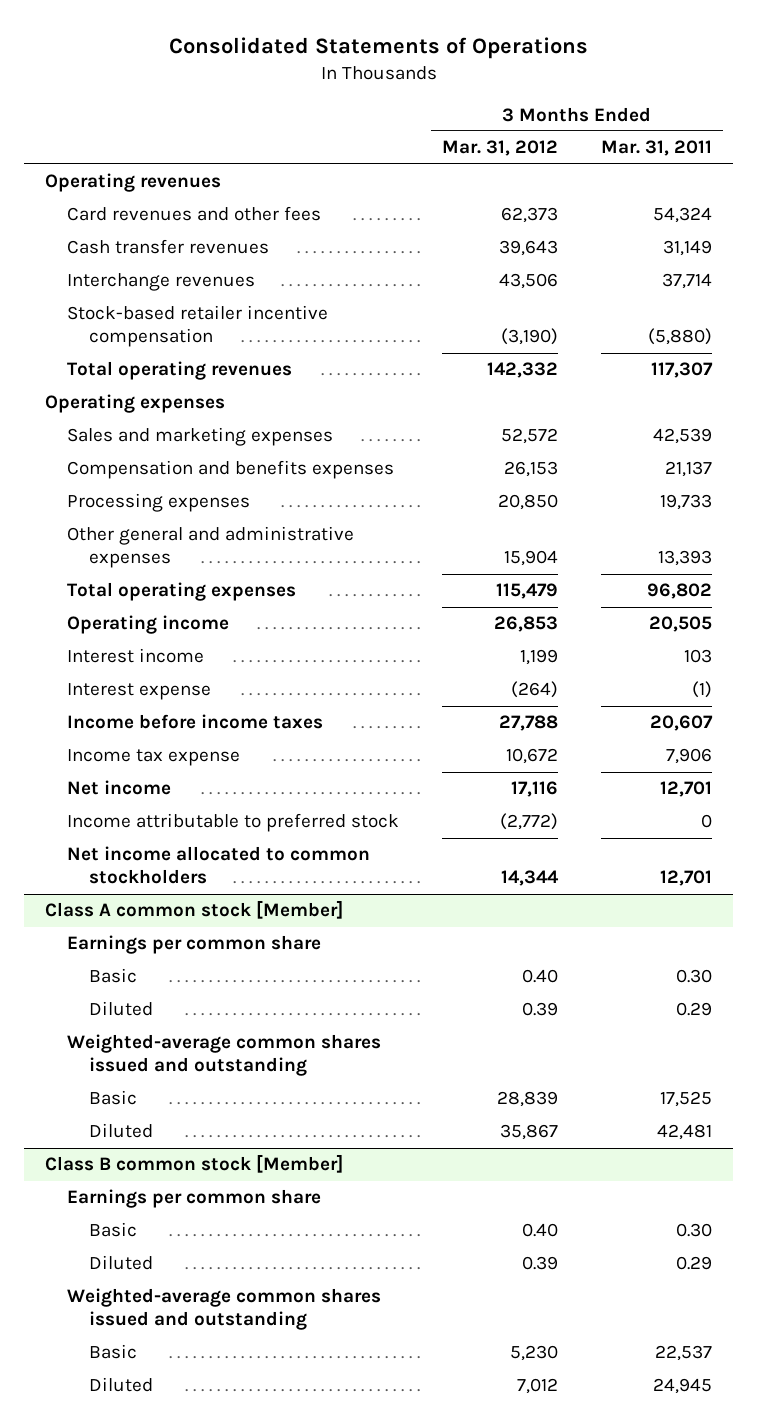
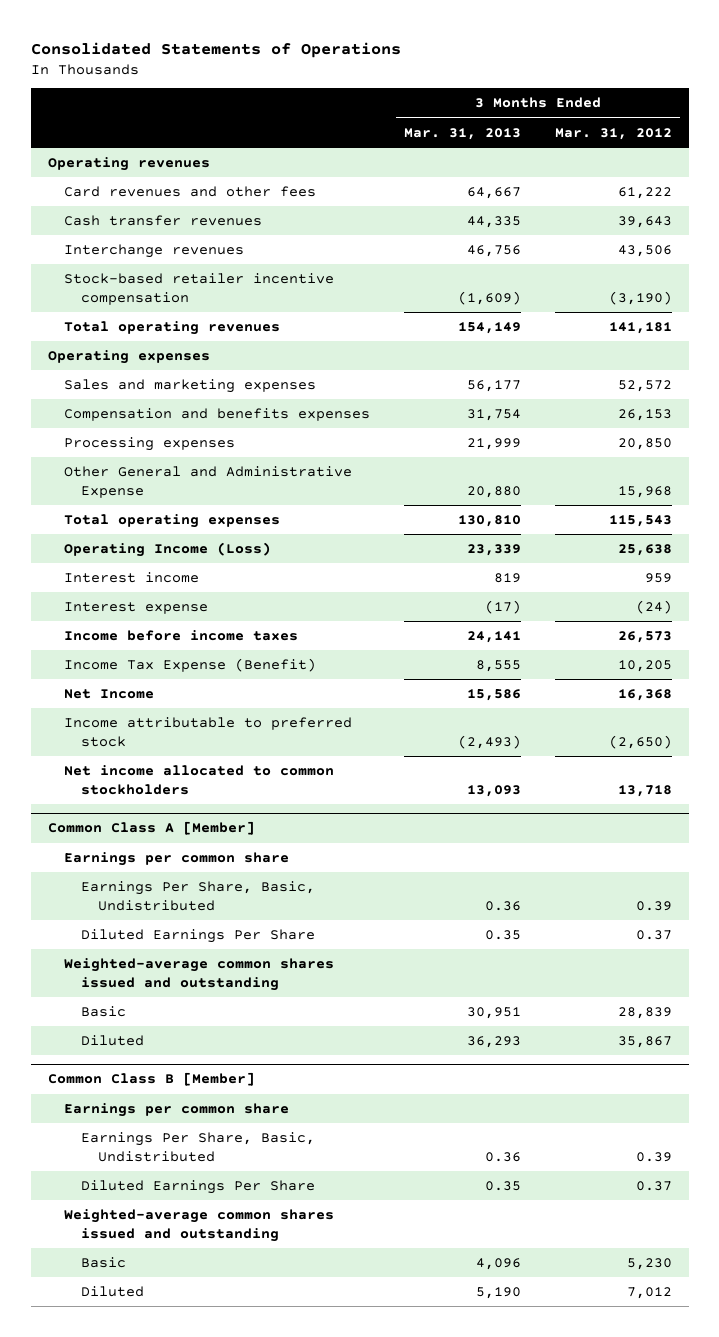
- | 3 Months Ended Mar. 31, 2012 | 3 Months Ended Mar. 31, 2011
+ | 3 Months Ended Mar. 31, 2013 | 3 Months Ended Mar. 31, 2012
- Card revenues and other fees | 62,373 | 54,324
+ Card revenues and other fees | 64,667 | 61,222
- Total operating revenues | 142,332 | 117,307
+ Total operating revenues | 154,149 | 141,181
- Other general and administrative expenses | 15,904 | 13,393
- Total operating expenses | 115,479 | 96,802
- Operating income | 26,853 | 20,505
- Interest income | 1,199 | 103
- Interest expense | (264) | (1)
- Income before income taxes | 27,788 | 20,607
- Income tax expense | 10,672 | 7,906
- Net income | 17,116 | 12,701
- Income attributable to preferred stock | (2,772) | 0
- Net income allocated to common stockholders | 14,344 | 12,701
- Class A common stock [Member]
+ Other General and Administrative Expense | 20,880 | 15,968
+ Total operating expenses | 130,810 | 115,543
+ Operating Income (Loss) | 23,339 | 25,638
+ Interest income | 819 | 959
+ Interest expense | (17) | (24)
+ Income before income taxes | 24,141 | 26,573
+ Income Tax Expense (Benefit) | 8,555 | 10,205
+ Net Income | 15,586 | 16,368
+ Income attributable to preferred stock | (2,493) | (2,650)
+ Net income allocated to common stockholders | 13,093 | 13,718
+ Common Class A [Member]
- Basic | 0.40 | 0.30
- Diluted | 0.39 | 0.29
+ Earnings Per Share, Basic, Undistributed | 0.36 | 0.39
+ Diluted Earnings Per Share | 0.35 | 0.37
- Class B common stock [Member]
+ Common Class B [Member]
- Basic | 0.40 | 0.30
- Diluted | 0.39 | 0.29
+ Earnings Per Share, Basic, Undistributed | 0.36 | 0.39
+ Diluted Earnings Per Share | 0.35 | 0.37

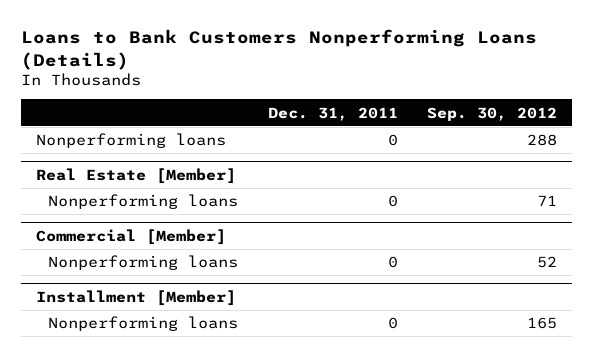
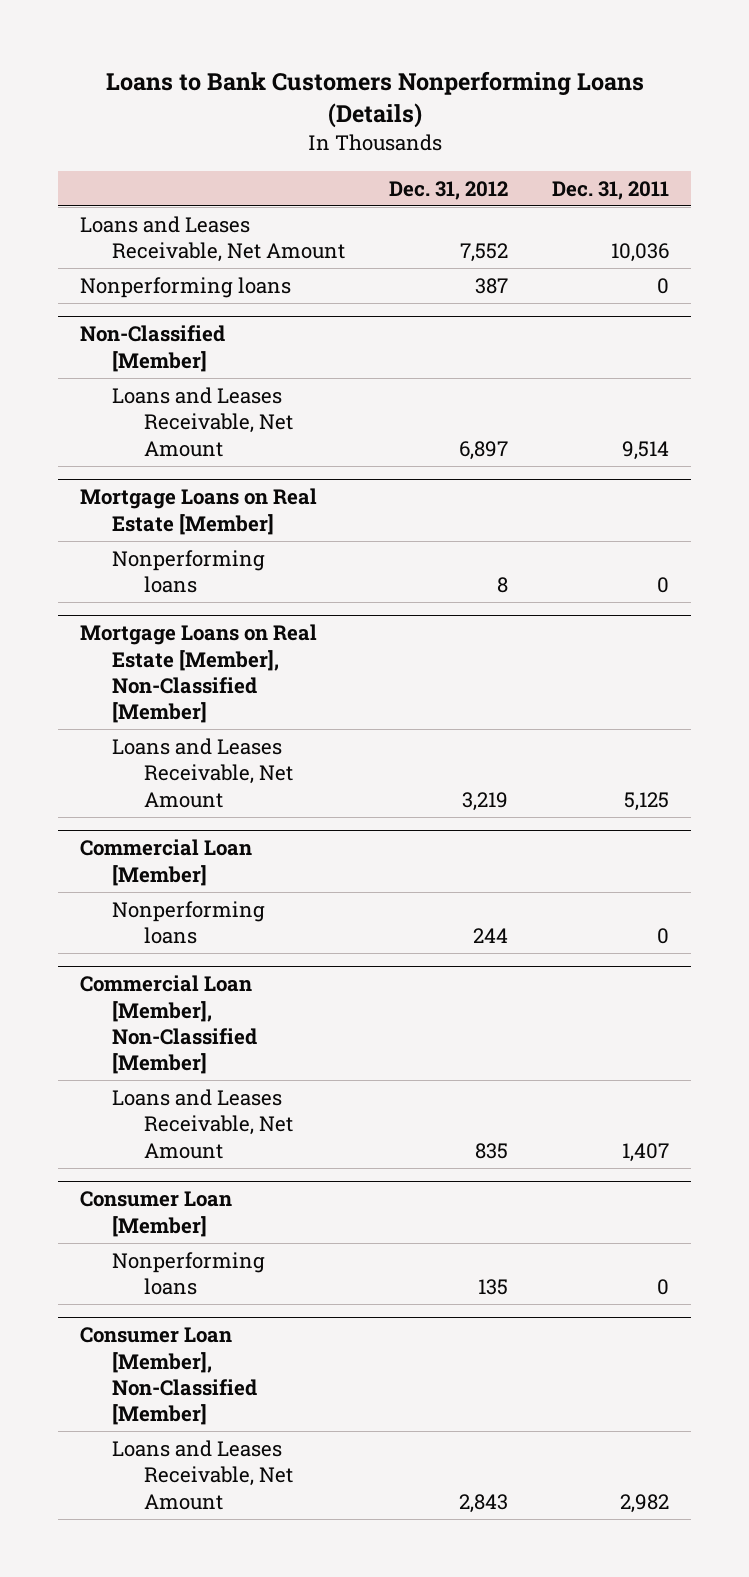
- | Dec. 31, 2011 | Sep. 30, 2012
+ | Dec. 31, 2012 | Dec. 31, 2011
+ Loans and Leases Receivable, Net Amount | 7,552 | 10,036
- Real Estate [Member]
+ Non-Classified [Member]
+ Loans and Leases Receivable, Net Amount | 6,897 | 9,514
+ Mortgage Loans on Real Estate [Member]
- Commercial [Member]
+ Mortgage Loans on Real Estate [Member], Non-Classified [Member]
+ Loans and Leases Receivable, Net Amount | 3,219 | 5,125
+ Commercial Loan [Member]
- Installment [Member]
+ Commercial Loan [Member], Non-Classified [Member]
+ Loans and Leases Receivable, Net Amount | 835 | 1,407
+ Consumer Loan [Member]
+ Consumer Loan [Member], Non-Classified [Member]
+ Loans and Leases Receivable, Net Amount | 2,843 | 2,982

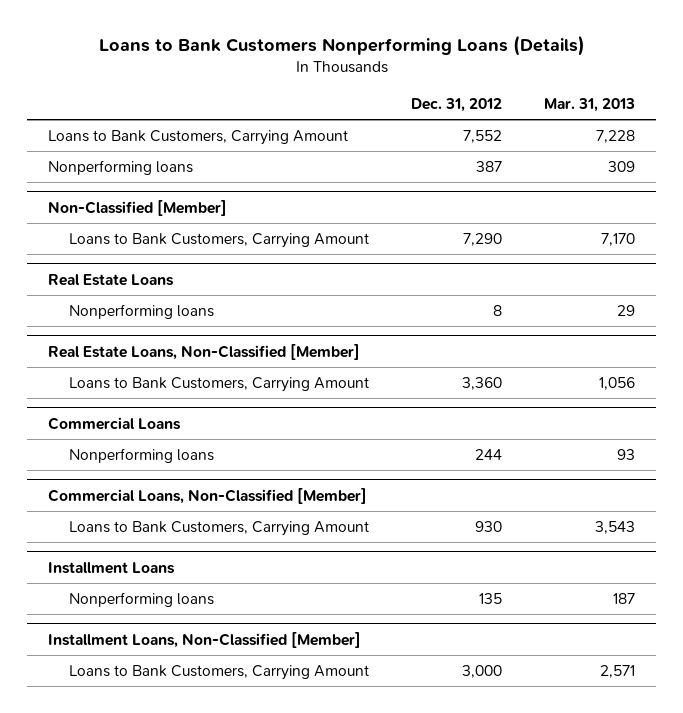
- | Dec. 31, 2012 | Dec. 31, 2011
+ | Dec. 31, 2012 | Mar. 31, 2013
- Loans and Leases Receivable, Net Amount | 7,552 | 10,036
+ Loans to Bank Customers, Carrying Amount | 7,552 | 7,228
@ Non-Classified [Member]
- Loans and Leases Receivable, Net Amount | 6,897 | 9,514
- Mortgage Loans on Real Estate [Member]
@ Non-Classified [Member]
+ Loans to Bank Customers, Carrying Amount | 7,290 | 7,170
+ Real Estate Loans
- Mortgage Loans on Real Estate [Member], Non-Classified [Member]
- Loans and Leases Receivable, Net Amount | 3,219 | 5,125
- Commercial Loan [Member]
+ Real Estate Loans, Non-Classified [Member]
+ Loans to Bank Customers, Carrying Amount | 3,360 | 1,056
+ Commercial Loans
- Commercial Loan [Member], Non-Classified [Member]
- Loans and Leases Receivable, Net Amount | 835 | 1,407
- Consumer Loan [Member]
+ Commercial Loans, Non-Classified [Member]
+ Loans to Bank Customers, Carrying Amount | 930 | 3,543
+ Installment Loans
- Consumer Loan [Member], Non-Classified [Member]
- Loans and Leases Receivable, Net Amount | 2,843 | 2,982
+ Installment Loans, Non-Classified [Member]
+ Loans to Bank Customers, Carrying Amount | 3,000 | 2,571

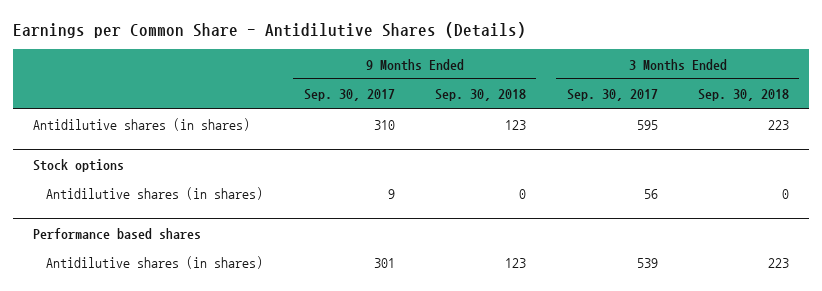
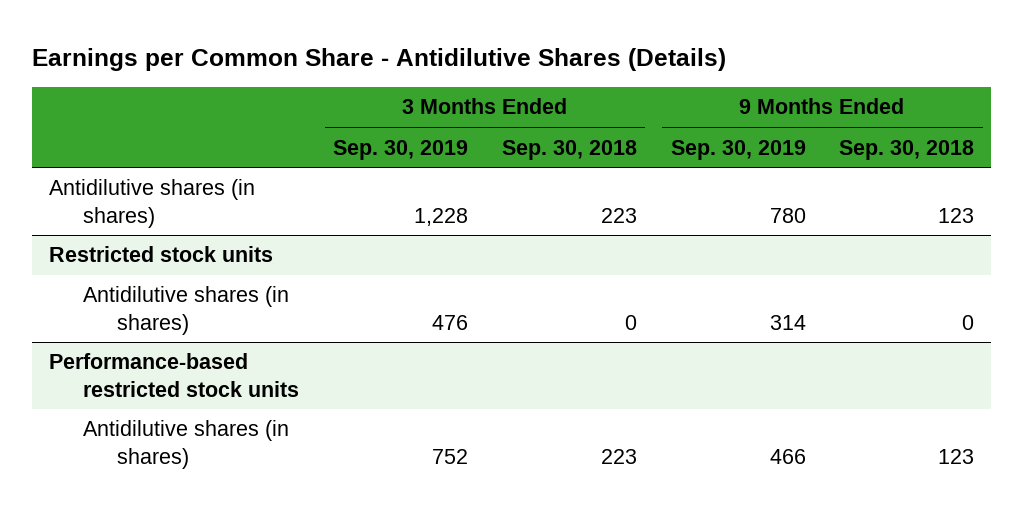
- | 9 Months Ended Sep. 30, 2017 | 9 Months Ended Sep. 30, 2018 | 3 Months Ended Sep. 30, 2017 | 3 Months Ended Sep. 30, 2018
+ | 3 Months Ended Sep. 30, 2019 | 3 Months Ended Sep. 30, 2018 | 9 Months Ended Sep. 30, 2019 | 9 Months Ended Sep. 30, 2018
- Stock options
+ Restricted stock units
- Performance based shares
+ Performance-based restricted stock units

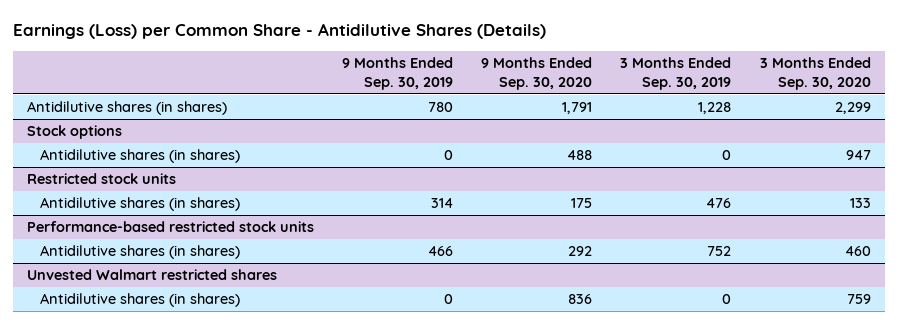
- Earnings per Common Share - Antidilutive Shares (Details)
+ Earnings (Loss) per Common Share - Antidilutive Shares (Details)
- | 3 Months Ended Sep. 30, 2019 | 3 Months Ended Sep. 30, 2018 | 9 Months Ended Sep. 30, 2019 | 9 Months Ended Sep. 30, 2018
+ | 9 Months Ended Sep. 30, 2019 | 9 Months Ended Sep. 30, 2020 | 3 Months Ended Sep. 30, 2019 | 3 Months Ended Sep. 30, 2020
+ Stock options
+ Antidilutive shares (in shares) | 0 | 488 | 0 | 947
+ Unvested Walmart restricted shares
+ Antidilutive shares (in shares) | 0 | 836 | 0 | 759

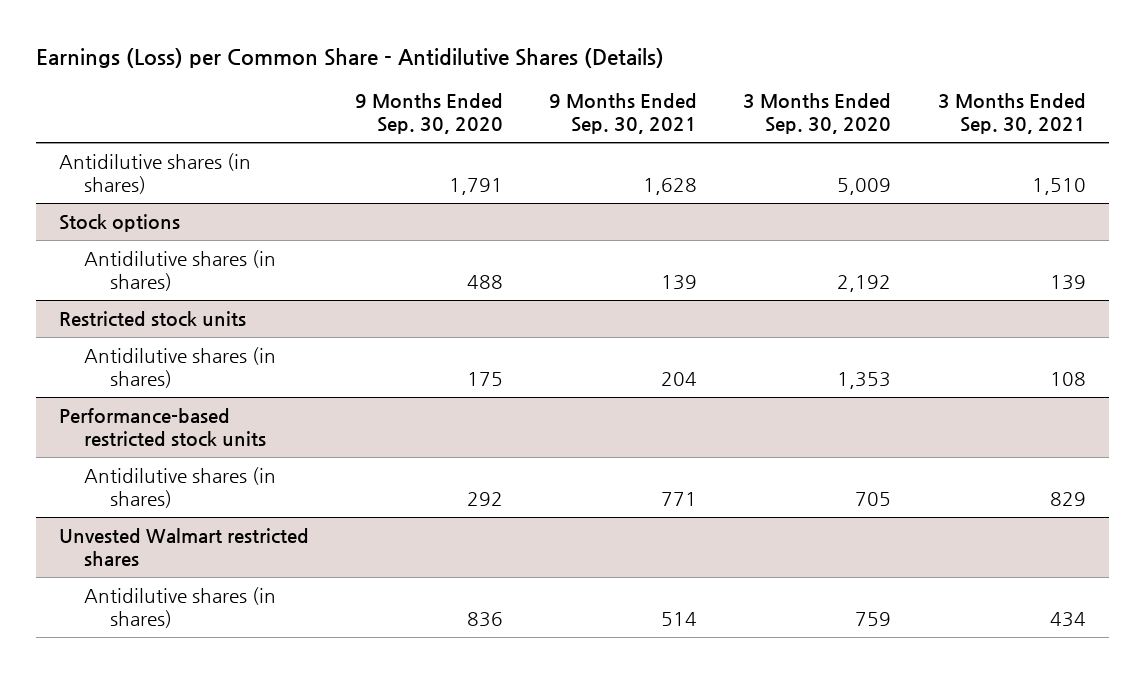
- | 9 Months Ended Sep. 30, 2019 | 9 Months Ended Sep. 30, 2020 | 3 Months Ended Sep. 30, 2019 | 3 Months Ended Sep. 30, 2020
+ | 9 Months Ended Sep. 30, 2020 | 9 Months Ended Sep. 30, 2021 | 3 Months Ended Sep. 30, 2020 | 3 Months Ended Sep. 30, 2021
- Antidilutive shares (in shares) | 780 | 1,791 | 1,228 | 2,299
+ Antidilutive shares (in shares) | 1,791 | 1,628 | 5,009 | 1,510
@ Stock options
- Antidilutive shares (in shares) | 0 | 488 | 0 | 947
+ Antidilutive shares (in shares) | 488 | 139 | 2,192 | 139
@ Restricted stock units
- Antidilutive shares (in shares) | 314 | 175 | 476 | 133
+ Antidilutive shares (in shares) | 175 | 204 | 1,353 | 108
@ Performance-based restricted stock units
- Antidilutive shares (in shares) | 466 | 292 | 752 | 460
+ Antidilutive shares (in shares) | 292 | 771 | 705 | 829

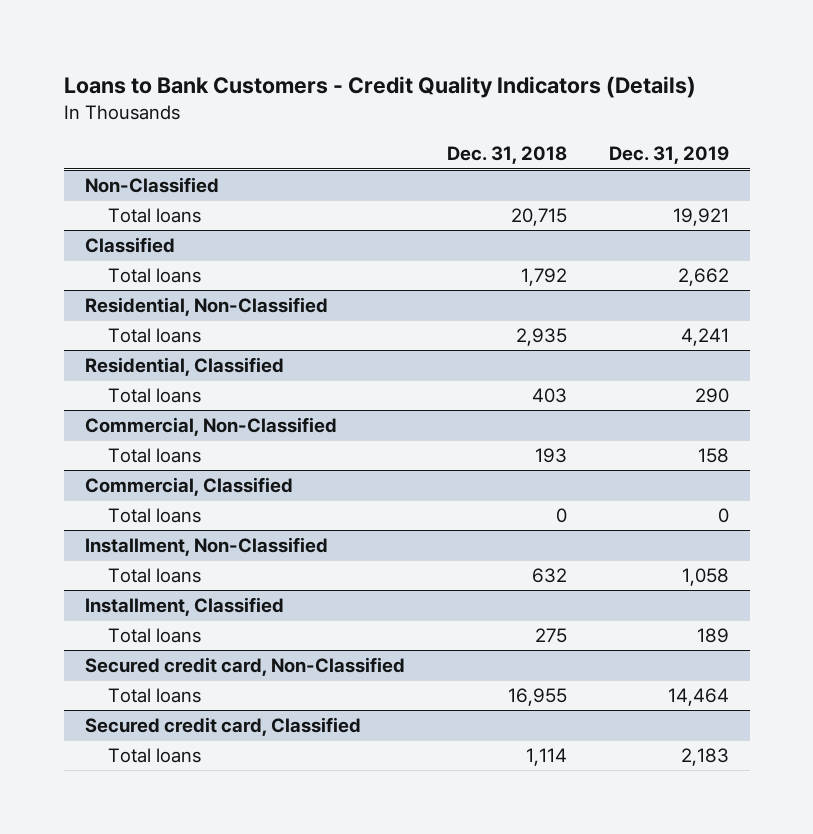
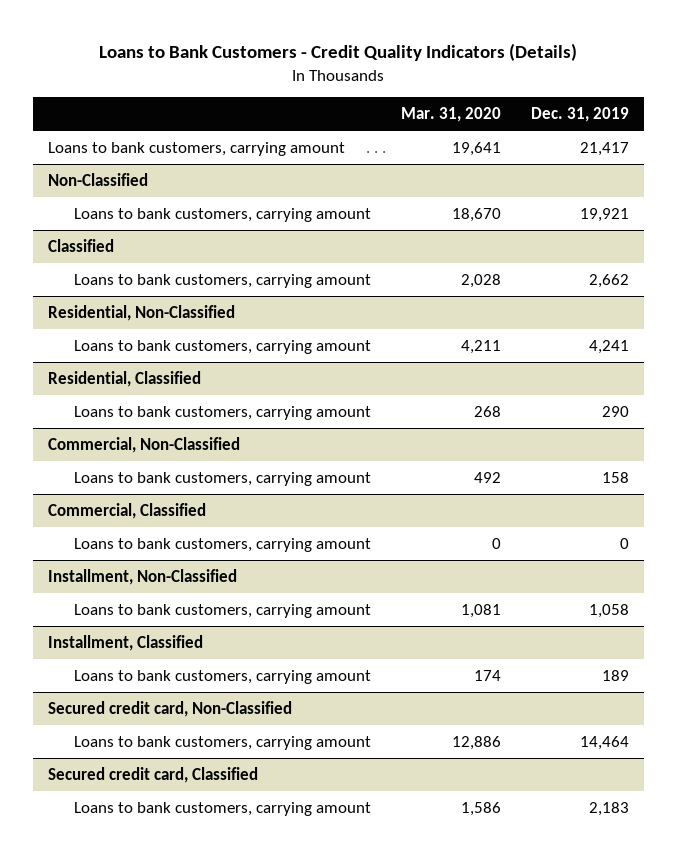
- | Dec. 31, 2018 | Dec. 31, 2019
+ | Mar. 31, 2020 | Dec. 31, 2019
+ Loans to bank customers, carrying amount | 19,641 | 21,417
@ Non-Classified
- Total loans | 20,715 | 19,921
+ Loans to bank customers, carrying amount | 18,670 | 19,921
@ Classified
- Total loans | 1,792 | 2,662
+ Loans to bank customers, carrying amount | 2,028 | 2,662
@ Residential, Non-Classified
- Total loans | 2,935 | 4,241
+ Loans to bank customers, carrying amount | 4,211 | 4,241
@ Residential, Classified
- Total loans | 403 | 290
+ Loans to bank customers, carrying amount | 268 | 290
@ Commercial, Non-Classified
- Total loans | 193 | 158
+ Loans to bank customers, carrying amount | 492 | 158
@ Commercial, Classified
- Total loans | 0 | 0
+ Loans to bank customers, carrying amount | 0 | 0
@ Installment, Non-Classified
- Total loans | 632 | 1,058
+ Loans to bank customers, carrying amount | 1,081 | 1,058
@ Installment, Classified
- Total loans | 275 | 189
+ Loans to bank customers, carrying amount | 174 | 189
@ Secured credit card, Non-Classified
- Total loans | 16,955 | 14,464
+ Loans to bank customers, carrying amount | 12,886 | 14,464
@ Secured credit card, Classified
- Total loans | 1,114 | 2,183
+ Loans to bank customers, carrying amount | 1,586 | 2,183

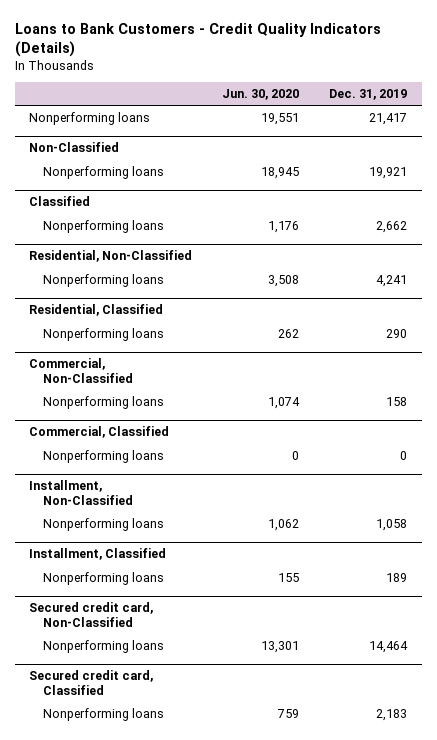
- | Mar. 31, 2020 | Dec. 31, 2019
+ | Jun. 30, 2020 | Dec. 31, 2019
- Loans to bank customers, carrying amount | 19,641 | 21,417
+ Nonperforming loans | 19,551 | 21,417
@ Non-Classified
- Loans to bank customers, carrying amount | 18,670 | 19,921
+ Nonperforming loans | 18,945 | 19,921
@ Classified
- Loans to bank customers, carrying amount | 2,028 | 2,662
+ Nonperforming loans | 1,176 | 2,662
@ Residential, Non-Classified
- Loans to bank customers, carrying amount | 4,211 | 4,241
+ Nonperforming loans | 3,508 | 4,241
@ Residential, Classified
- Loans to bank customers, carrying amount | 268 | 290
+ Nonperforming loans | 262 | 290
@ Commercial, Non-Classified
- Loans to bank customers, carrying amount | 492 | 158
+ Nonperforming loans | 1,074 | 158
@ Commercial, Classified
- Loans to bank customers, carrying amount | 0 | 0
+ Nonperforming loans | 0 | 0
@ Installment, Non-Classified
- Loans to bank customers, carrying amount | 1,081 | 1,058
+ Nonperforming loans | 1,062 | 1,058
@ Installment, Classified
- Loans to bank customers, carrying amount | 174 | 189
+ Nonperforming loans | 155 | 189
@ Secured credit card, Non-Classified
- Loans to bank customers, carrying amount | 12,886 | 14,464
+ Nonperforming loans | 13,301 | 14,464
@ Secured credit card, Classified
- Loans to bank customers, carrying amount | 1,586 | 2,183
+ Nonperforming loans | 759 | 2,183

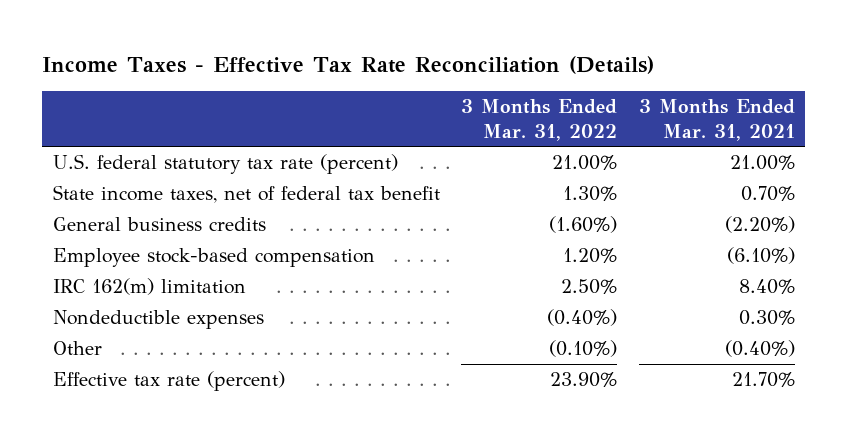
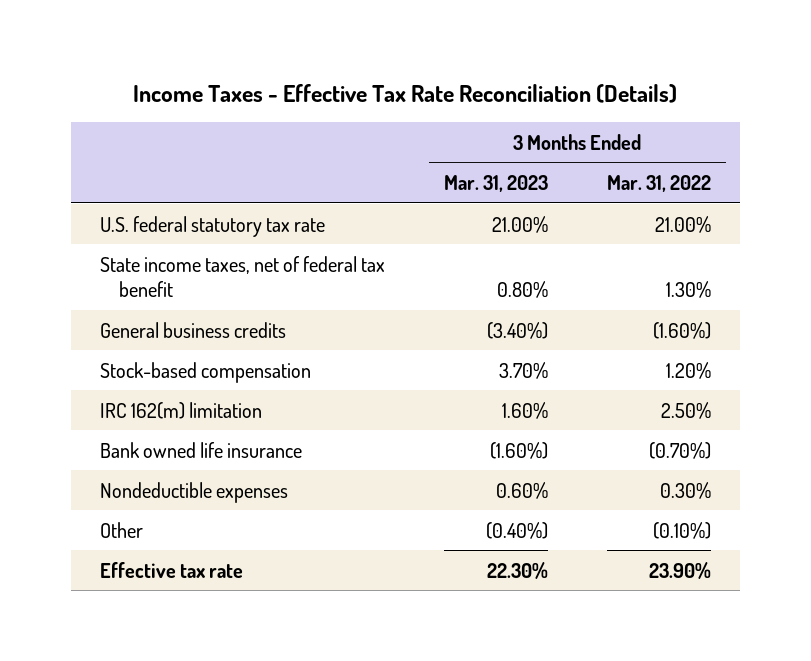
- | 3 Months Ended Mar. 31, 2022 | 3 Months Ended Mar. 31, 2021
+ | 3 Months Ended Mar. 31, 2023 | 3 Months Ended Mar. 31, 2022
- U.S. federal statutory tax rate (percent) | 21.00% | 21.00%
+ U.S. federal statutory tax rate | 21.00% | 21.00%
- Employee stock-based compensation | 1.20% | (6.10%)
+ Stock-based compensation | 3.70% | 1.20%
- Nondeductible expenses | (0.40%) | 0.30%
+ Bank owned life insurance | (1.60%) | (0.70%)
+ Nondeductible expenses | 0.60% | 0.30%
- Effective tax rate (percent) | 23.90% | 21.70%
+ Effective tax rate | 22.30% | 23.90%

